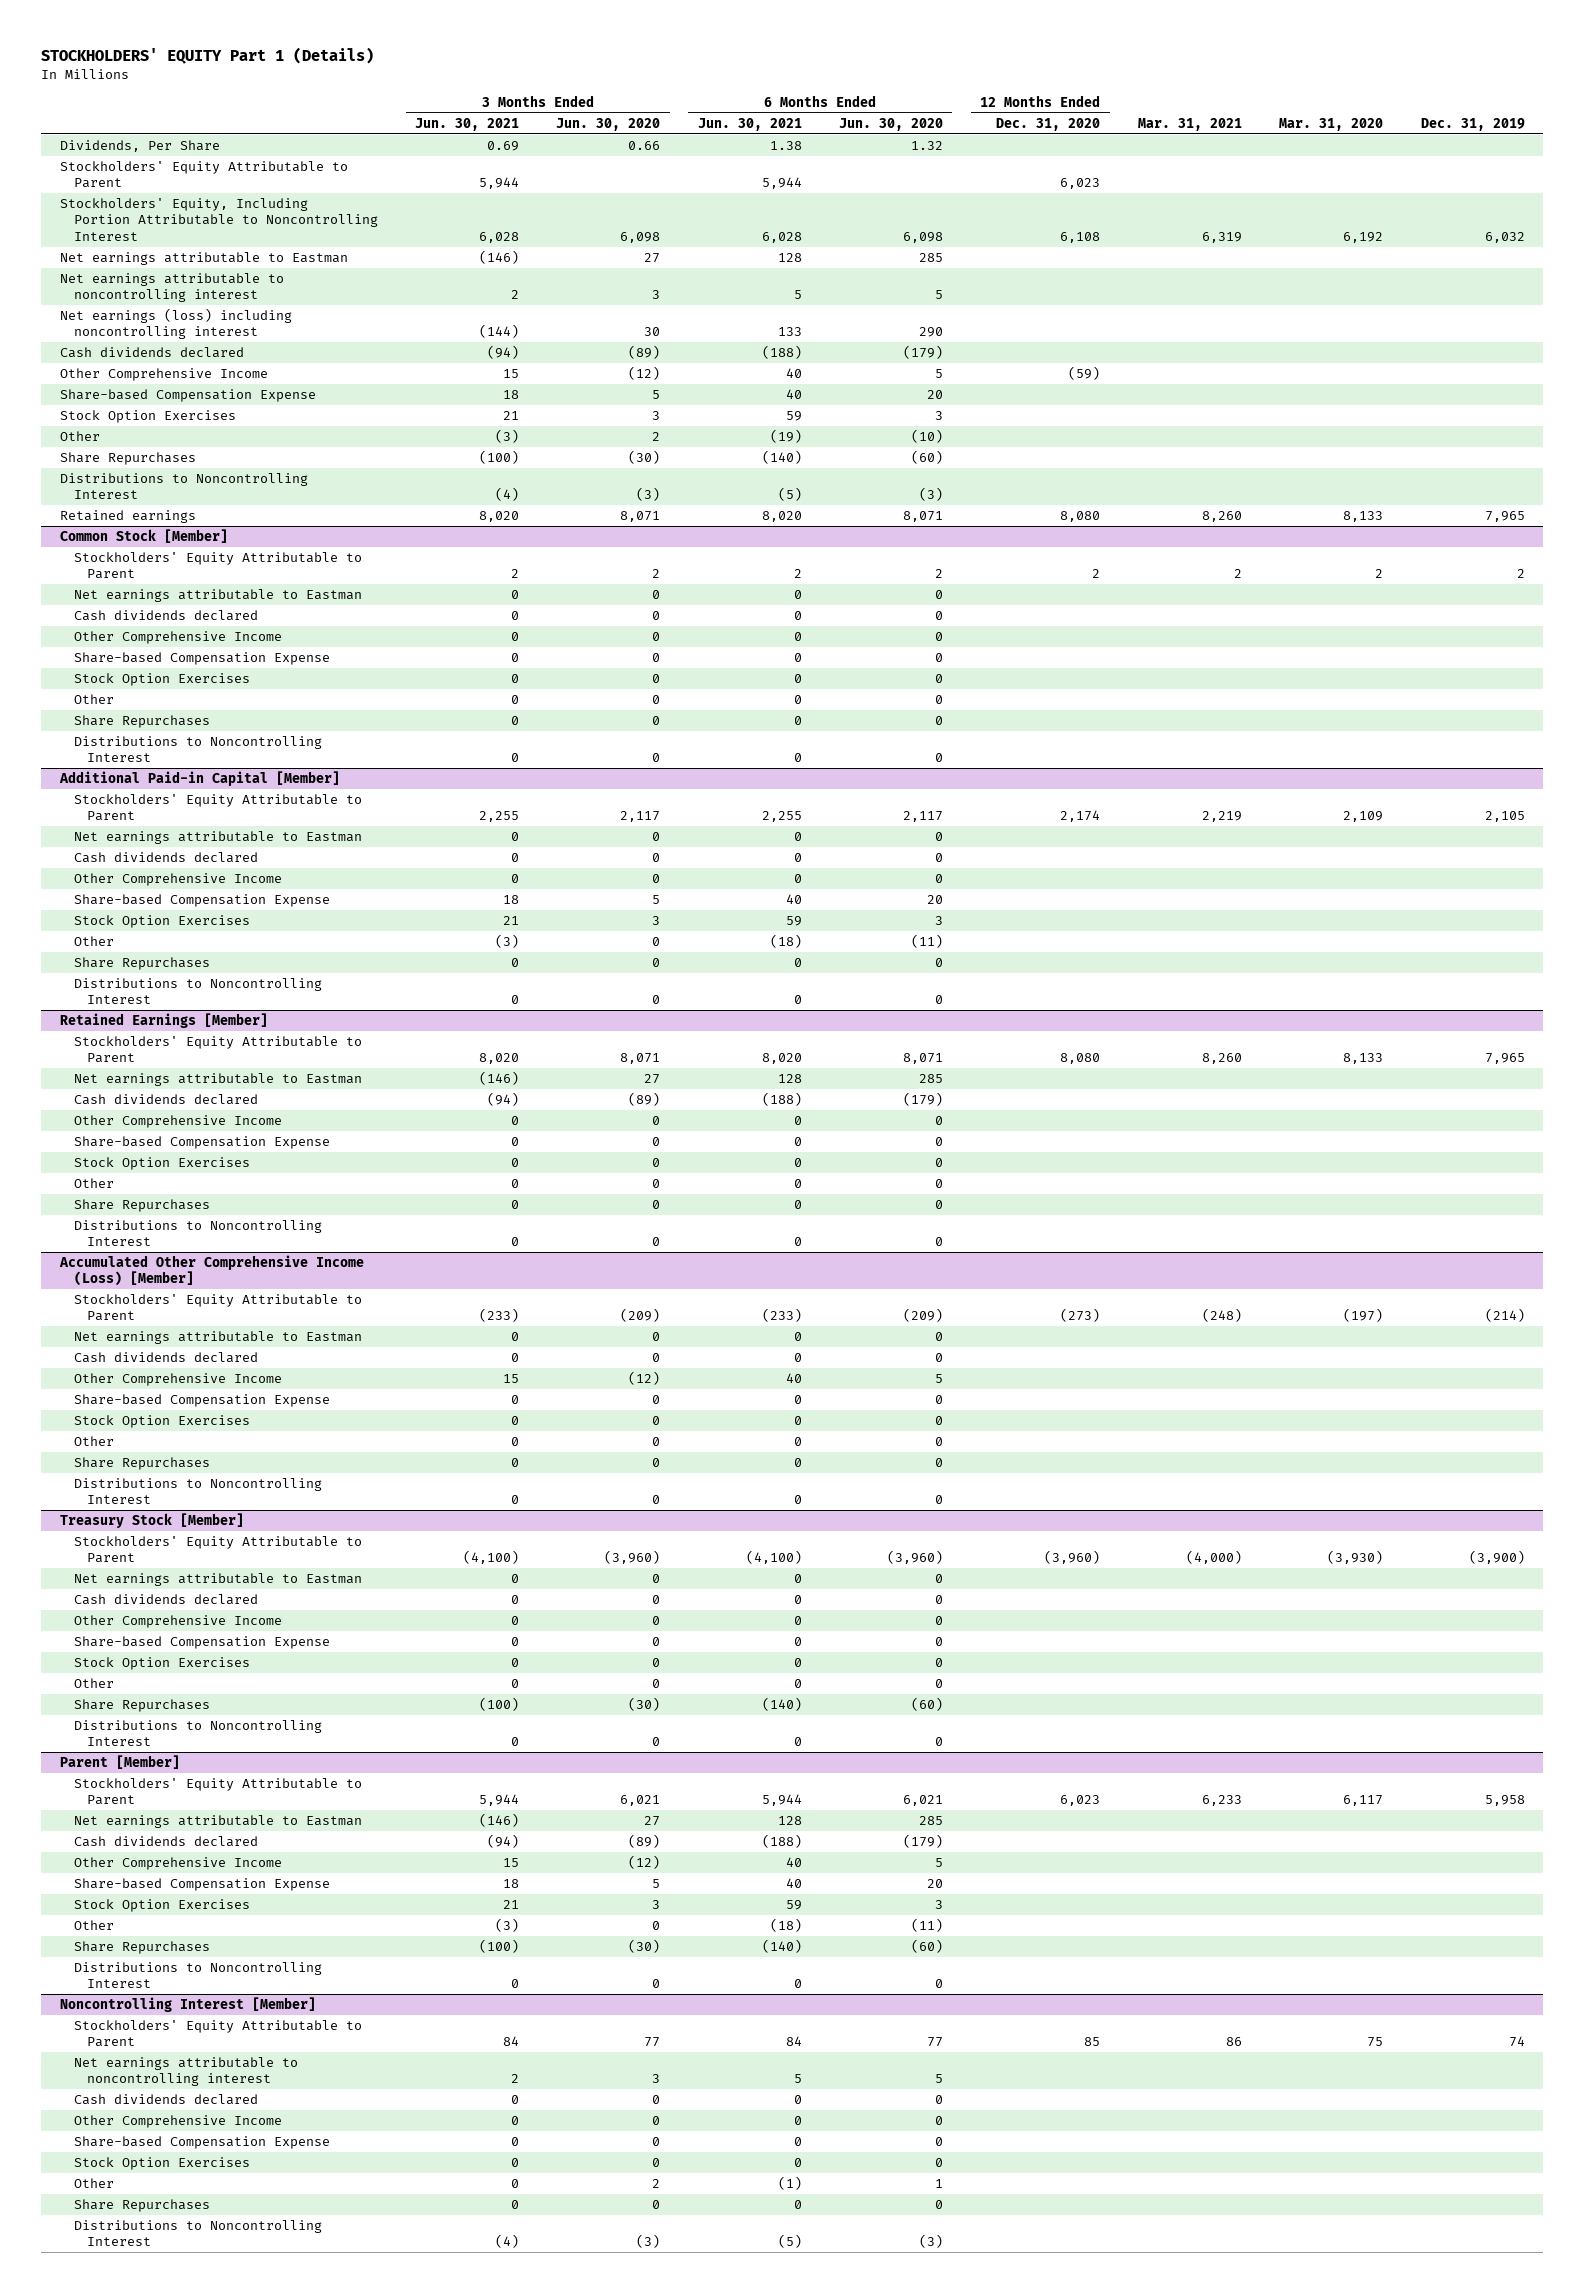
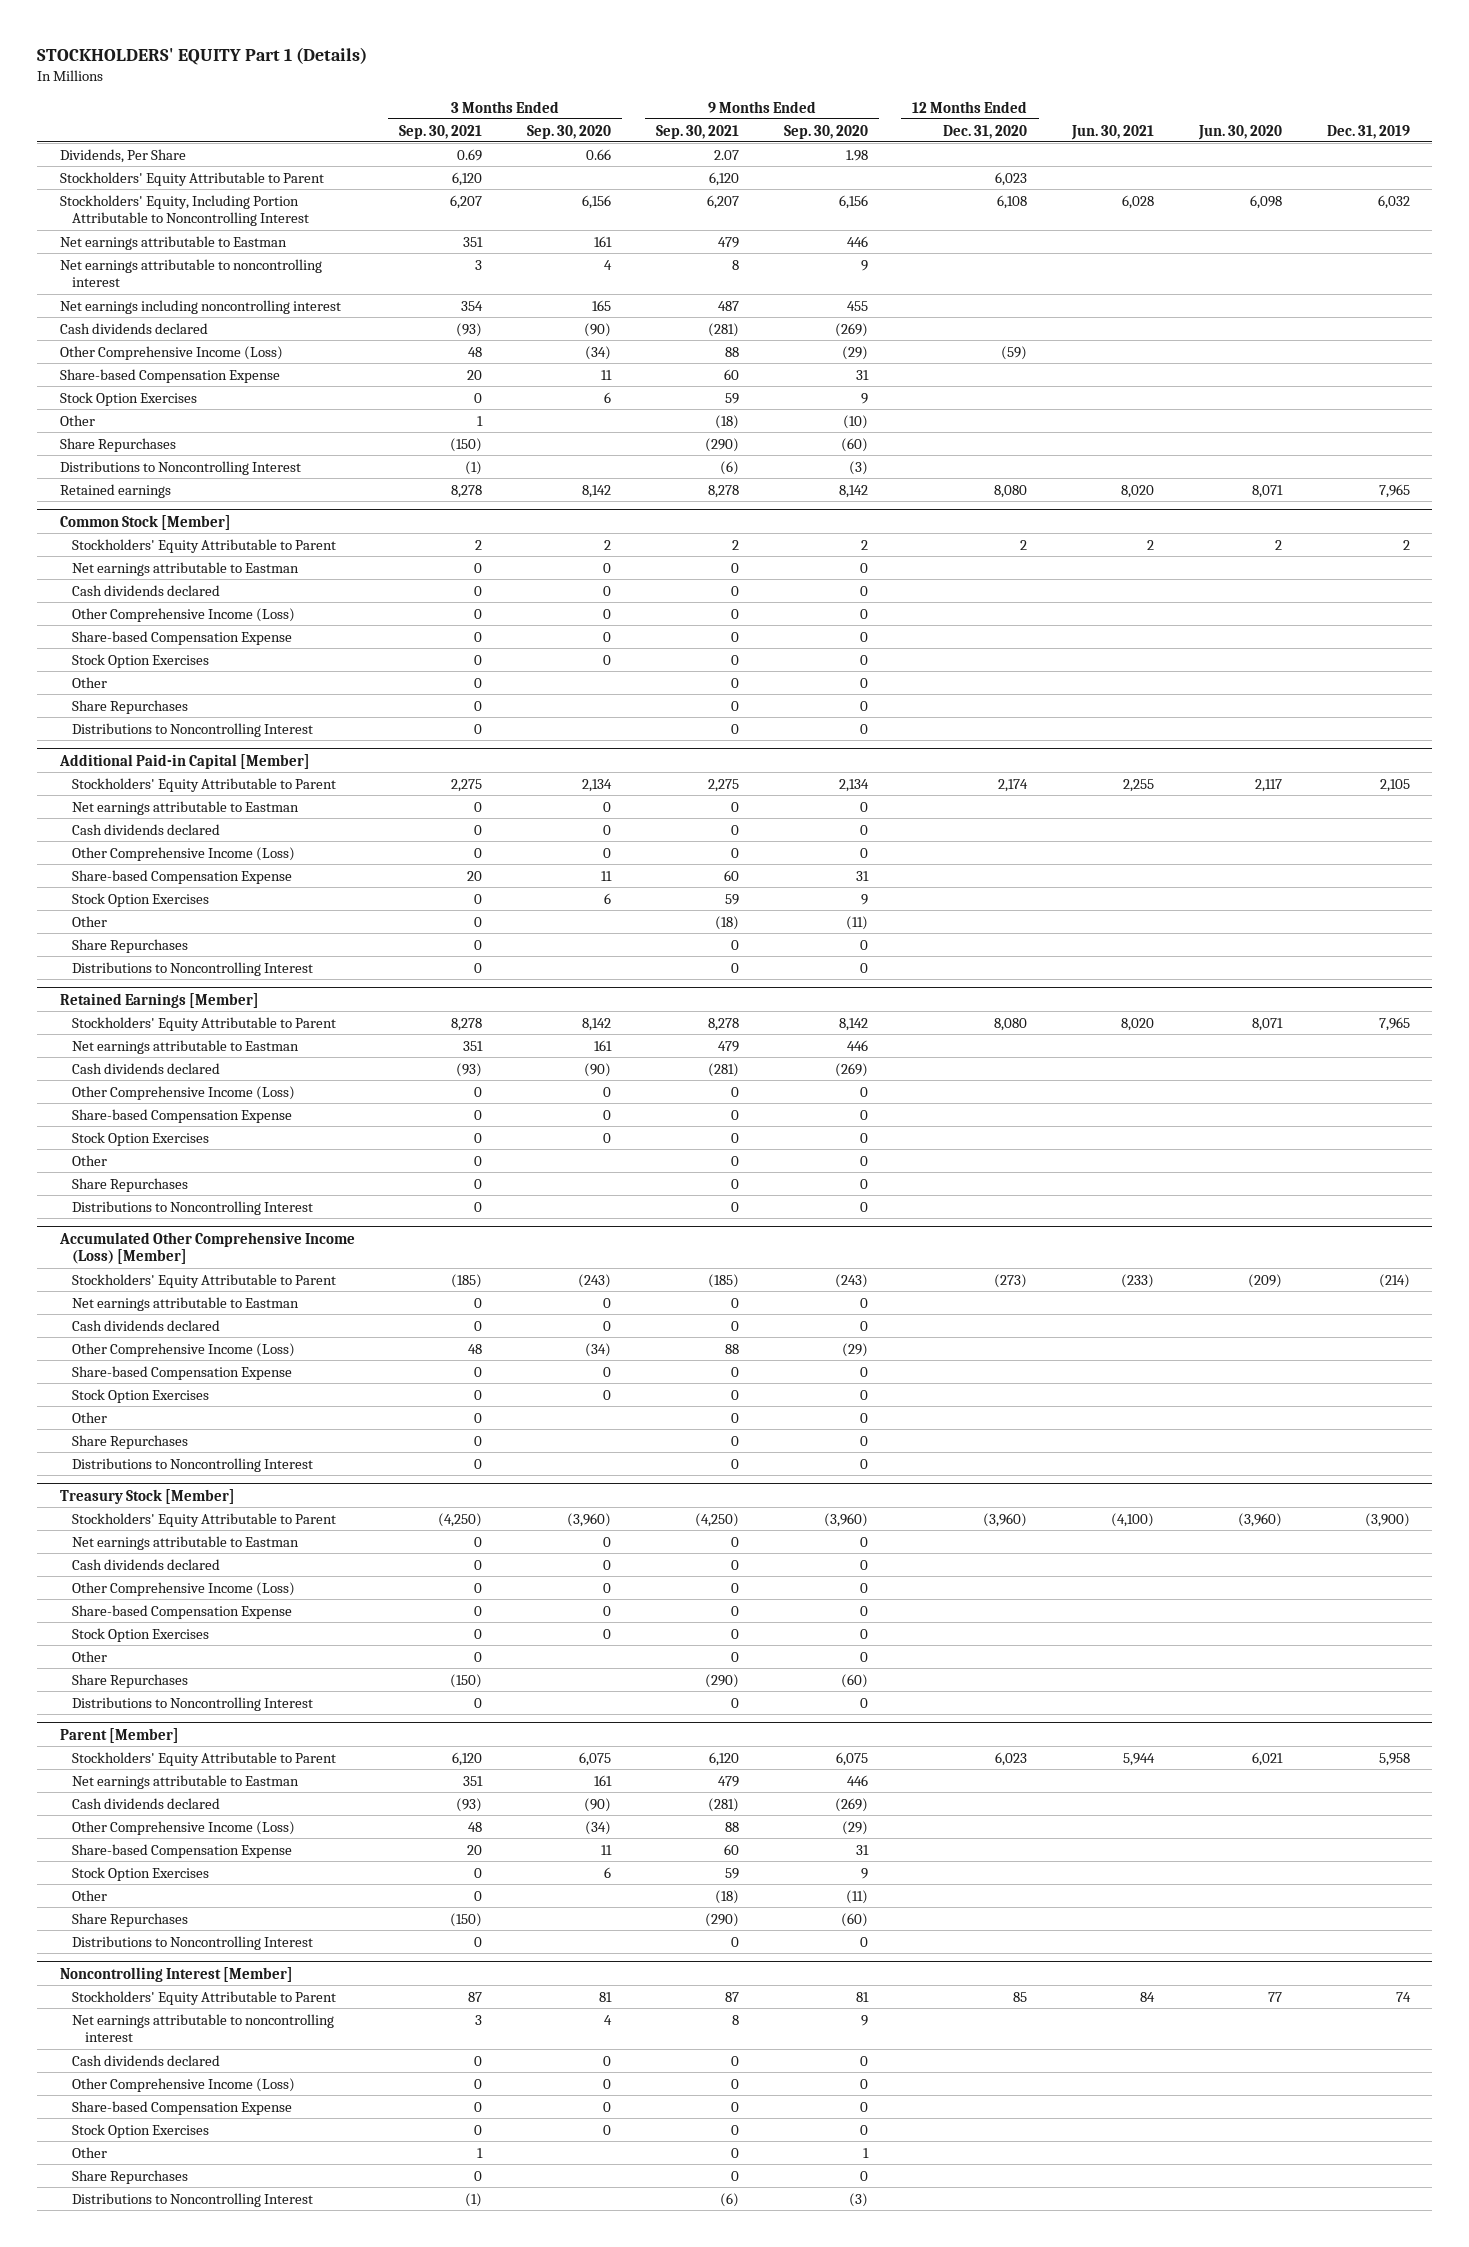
- | 3 Months Ended Jun. 30, 2021 | 3 Months Ended Jun. 30, 2020 | 6 Months Ended Jun. 30, 2021 | 6 Months Ended Jun. 30, 2020 | 12 Months Ended Dec. 31, 2020 | Mar. 31, 2021 | Mar. 31, 2020 | Dec. 31, 2019
+ | 3 Months Ended Sep. 30, 2021 | 3 Months Ended Sep. 30, 2020 | 9 Months Ended Sep. 30, 2021 | 9 Months Ended Sep. 30, 2020 | 12 Months Ended Dec. 31, 2020 | Jun. 30, 2021 | Jun. 30, 2020 | Dec. 31, 2019
- Net earnings (loss) including noncontrolling interest | (144) | 30 | 133 | 290 | | | |
+ Net earnings including noncontrolling interest | 354 | 165 | 487 | 455 | | | |
- Other Comprehensive Income | 15 | (12) | 40 | 5 | (59) | | |
+ Other Comprehensive Income (Loss) | 48 | (34) | 88 | (29) | (59) | | |
@ Common Stock [Member]
- Other Comprehensive Income | 0 | 0 | 0 | 0 | | | |
+ Other Comprehensive Income (Loss) | 0 | 0 | 0 | 0 | | | |
@ Additional Paid-in Capital [Member]
- Other Comprehensive Income | 0 | 0 | 0 | 0 | | | |
+ Other Comprehensive Income (Loss) | 0 | 0 | 0 | 0 | | | |
@ Retained Earnings [Member]
- Other Comprehensive Income | 0 | 0 | 0 | 0 | | | |
+ Other Comprehensive Income (Loss) | 0 | 0 | 0 | 0 | | | |
@ Accumulated Other Comprehensive Income (Loss) [Member]
- Other Comprehensive Income | 15 | (12) | 40 | 5 | | | |
+ Other Comprehensive Income (Loss) | 48 | (34) | 88 | (29) | | | |
@ Treasury Stock [Member]
- Other Comprehensive Income | 0 | 0 | 0 | 0 | | | |
+ Other Comprehensive Income (Loss) | 0 | 0 | 0 | 0 | | | |
@ Parent [Member]
- Other Comprehensive Income | 15 | (12) | 40 | 5 | | | |
+ Other Comprehensive Income (Loss) | 48 | (34) | 88 | (29) | | | |
@ Noncontrolling Interest [Member]
- Other Comprehensive Income | 0 | 0 | 0 | 0 | | | |
+ Other Comprehensive Income (Loss) | 0 | 0 | 0 | 0 | | | |

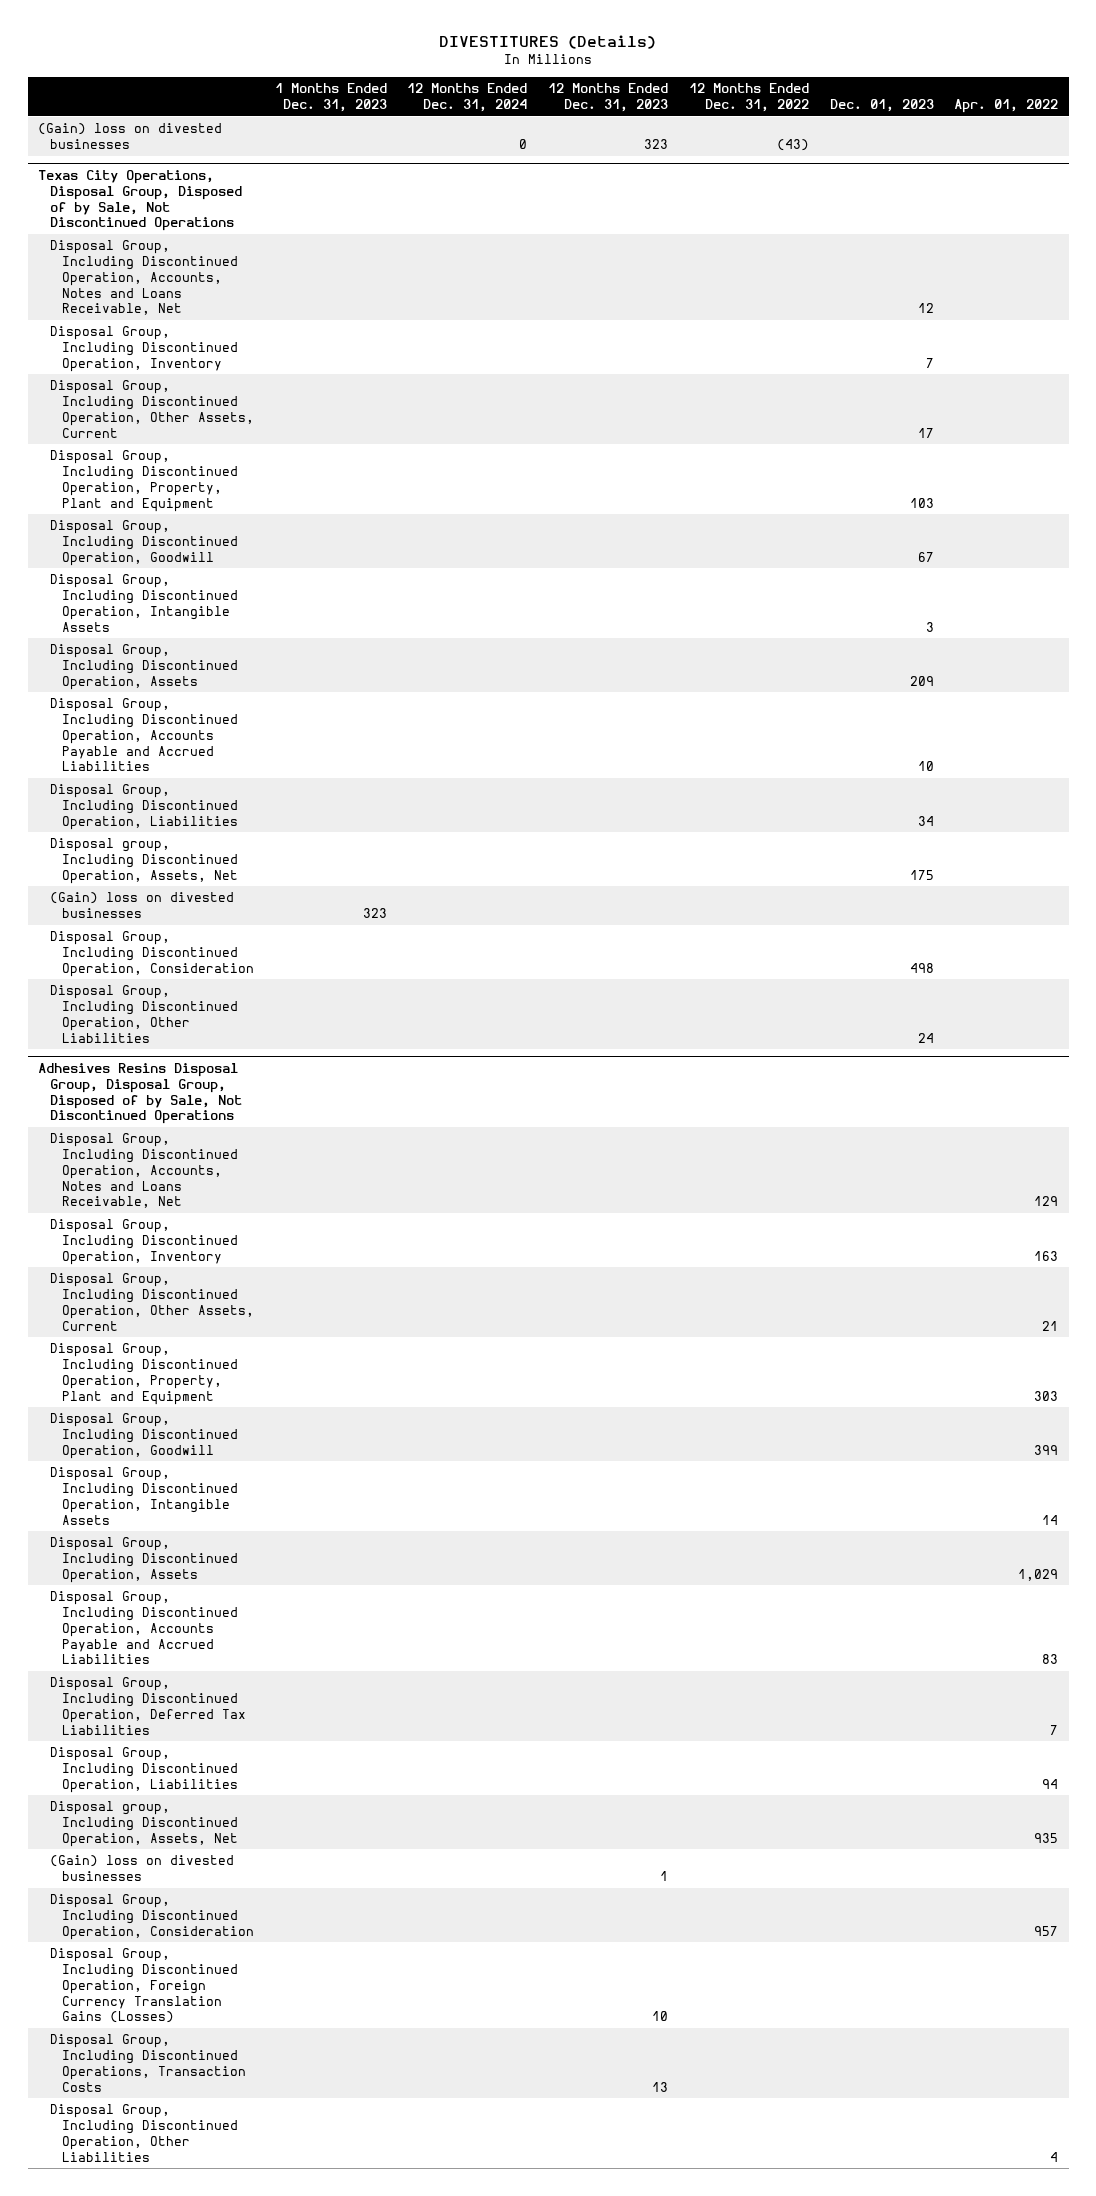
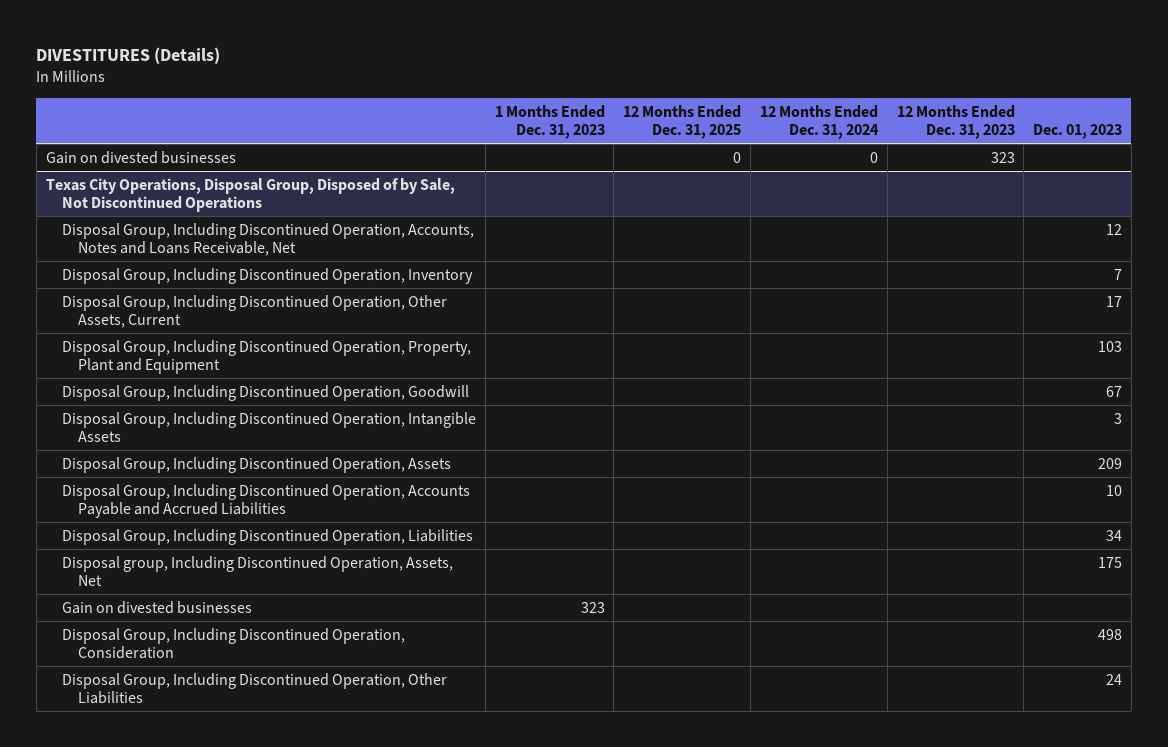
- | 1 Months Ended Dec. 31, 2023 | 12 Months Ended Dec. 31, 2024 | 12 Months Ended Dec. 31, 2023 | 12 Months Ended Dec. 31, 2022 | Dec. 01, 2023 | Apr. 01, 2022
+ | 1 Months Ended Dec. 31, 2023 | 12 Months Ended Dec. 31, 2025 | 12 Months Ended Dec. 31, 2024 | 12 Months Ended Dec. 31, 2023 | Dec. 01, 2023
- (Gain) loss on divested businesses | | 0 | 323 | (43) | |
+ Gain on divested businesses | | 0 | 0 | 323 |
@ Texas City Operations, Disposal Group, Disposed of by Sale, Not Discontinued Operations
- (Gain) loss on divested businesses | 323 | | | | |
+ Gain on divested businesses | 323 | | | |
- Adhesives Resins Disposal Group, Disposal Group, Disposed of by Sale, Not Discontinued Operations
- Disposal Group, Including Discontinued Operation, Accounts, Notes and Loans Receivable, Net | | | | | | 129
- Disposal Group, Including Discontinued Operation, Inventory | | | | | | 163
- Disposal Group, Including Discontinued Operation, Other Assets, Current | | | | | | 21
- Disposal Group, Including Discontinued Operation, Property, Plant and Equipment | | | | | | 303
- Disposal Group, Including Discontinued Operation, Goodwill | | | | | | 399
- Disposal Group, Including Discontinued Operation, Intangible Assets | | | | | | 14
- Disposal Group, Including Discontinued Operation, Assets | | | | | | 1,029
- Disposal Group, Including Discontinued Operation, Accounts Payable and Accrued Liabilities | | | | | | 83
- Disposal Group, Including Discontinued Operation, Deferred Tax Liabilities | | | | | | 7
- Disposal Group, Including Discontinued Operation, Liabilities | | | | | | 94
- Disposal group, Including Discontinued Operation, Assets, Net | | | | | | 935
- (Gain) loss on divested businesses | | | 1 | | |
- Disposal Group, Including Discontinued Operation, Consideration | | | | | | 957
- Disposal Group, Including Discontinued Operation, Foreign Currency Translation Gains (Losses) | | | 10 | | |
- Disposal Group, Including Discontinued Operations, Transaction Costs | | | 13 | | |
- Disposal Group, Including Discontinued Operation, Other Liabilities | | | | | | 4

